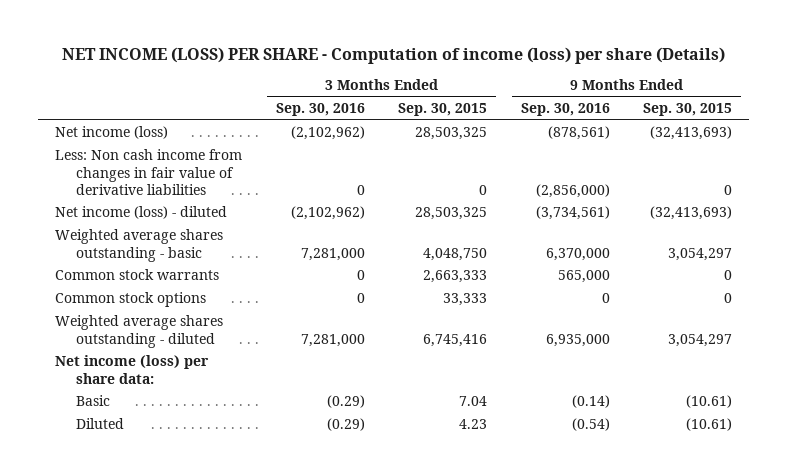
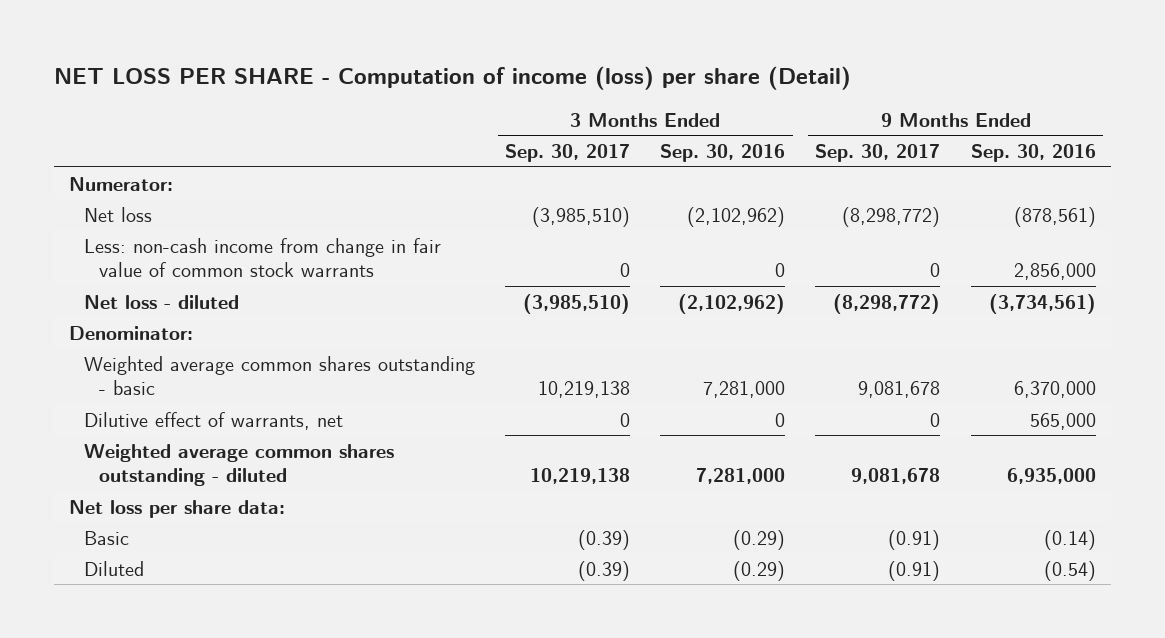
- NET INCOME (LOSS) PER SHARE - Computation of income (loss) per share (Details)
+ NET LOSS PER SHARE - Computation of income (loss) per share (Detail)
- | 3 Months Ended Sep. 30, 2016 | 3 Months Ended Sep. 30, 2015 | 9 Months Ended Sep. 30, 2016 | 9 Months Ended Sep. 30, 2015
+ | 3 Months Ended Sep. 30, 2017 | 3 Months Ended Sep. 30, 2016 | 9 Months Ended Sep. 30, 2017 | 9 Months Ended Sep. 30, 2016
- Net income (loss) | (2,102,962) | 28,503,325 | (878,561) | (32,413,693)
- Less: Non cash income from changes in fair value of derivative liabilities | 0 | 0 | (2,856,000) | 0
- Net income (loss) - diluted | (2,102,962) | 28,503,325 | (3,734,561) | (32,413,693)
- Weighted average shares outstanding - basic | 7,281,000 | 4,048,750 | 6,370,000 | 3,054,297
- Common stock warrants | 0 | 2,663,333 | 565,000 | 0
- Common stock options | 0 | 33,333 | 0 | 0
- Weighted average shares outstanding - diluted | 7,281,000 | 6,745,416 | 6,935,000 | 3,054,297
- Net income (loss) per share data:
+ Numerator:
+ Net loss | (3,985,510) | (2,102,962) | (8,298,772) | (878,561)
+ Less: non-cash income from change in fair value of common stock warrants | 0 | 0 | 0 | 2,856,000
+ Net loss - diluted | (3,985,510) | (2,102,962) | (8,298,772) | (3,734,561)
+ Denominator:
+ Weighted average common shares outstanding - basic | 10,219,138 | 7,281,000 | 9,081,678 | 6,370,000
+ Dilutive effect of warrants, net | 0 | 0 | 0 | 565,000
+ Weighted average common shares outstanding - diluted | 10,219,138 | 7,281,000 | 9,081,678 | 6,935,000
+ Net loss per share data:

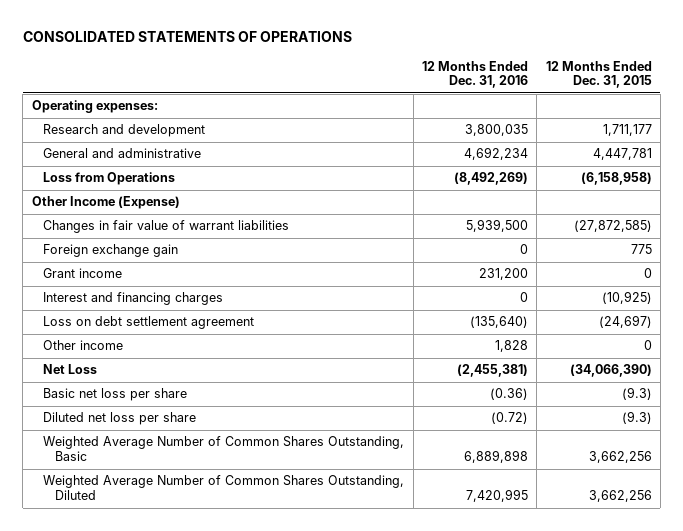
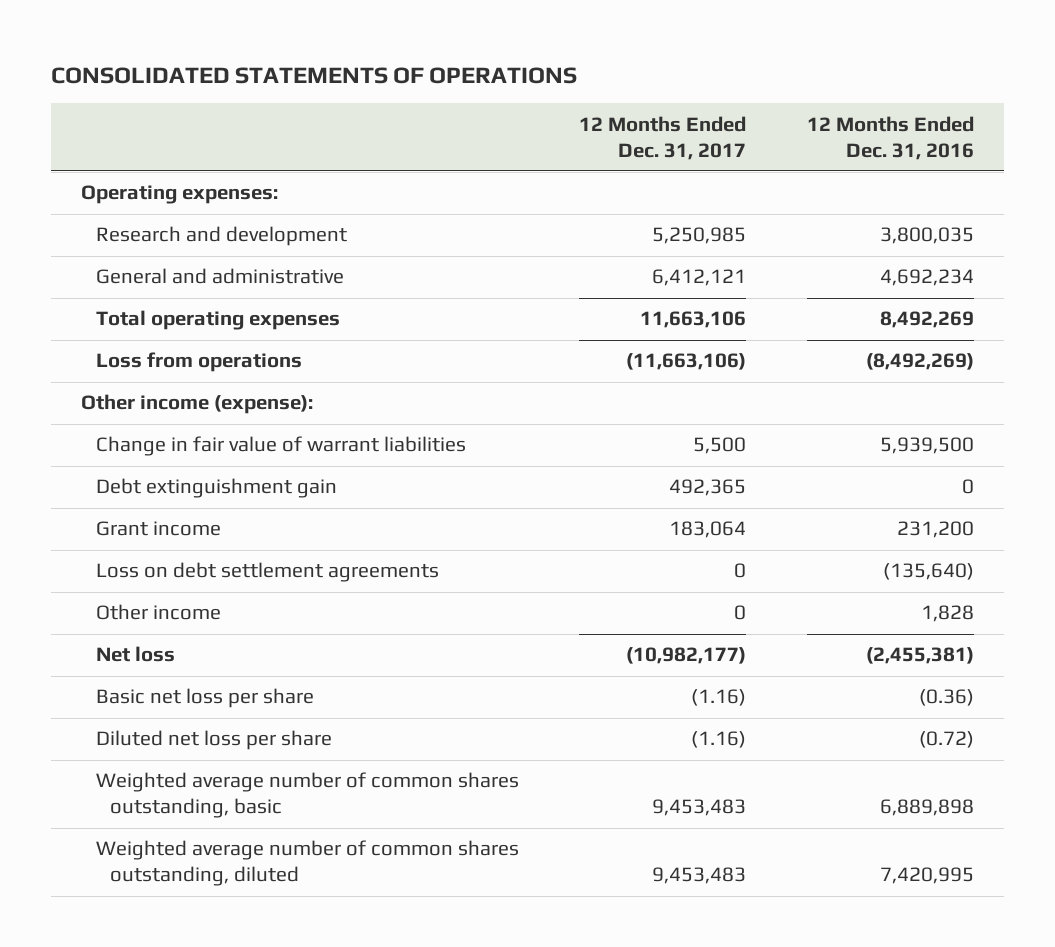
- | 12 Months Ended Dec. 31, 2016 | 12 Months Ended Dec. 31, 2015
+ | 12 Months Ended Dec. 31, 2017 | 12 Months Ended Dec. 31, 2016
- Loss from Operations | (8,492,269) | (6,158,958)
- Other Income (Expense)
- Changes in fair value of warrant liabilities | 5,939,500 | (27,872,585)
- Foreign exchange gain | 0 | 775
+ Total operating expenses | 11,663,106 | 8,492,269
+ Loss from operations | (11,663,106) | (8,492,269)
+ Other income (expense):
+ Change in fair value of warrant liabilities | 5,500 | 5,939,500
+ Debt extinguishment gain | 492,365 | 0
- Interest and financing charges | 0 | (10,925)
- Loss on debt settlement agreement | (135,640) | (24,697)
+ Loss on debt settlement agreements | 0 | (135,640)
- Net Loss | (2,455,381) | (34,066,390)
+ Net loss | (10,982,177) | (2,455,381)
- Weighted Average Number of Common Shares Outstanding, Basic | 6,889,898 | 3,662,256
- Weighted Average Number of Common Shares Outstanding, Diluted | 7,420,995 | 3,662,256
+ Weighted average number of common shares outstanding, basic | 9,453,483 | 6,889,898
+ Weighted average number of common shares outstanding, diluted | 9,453,483 | 7,420,995

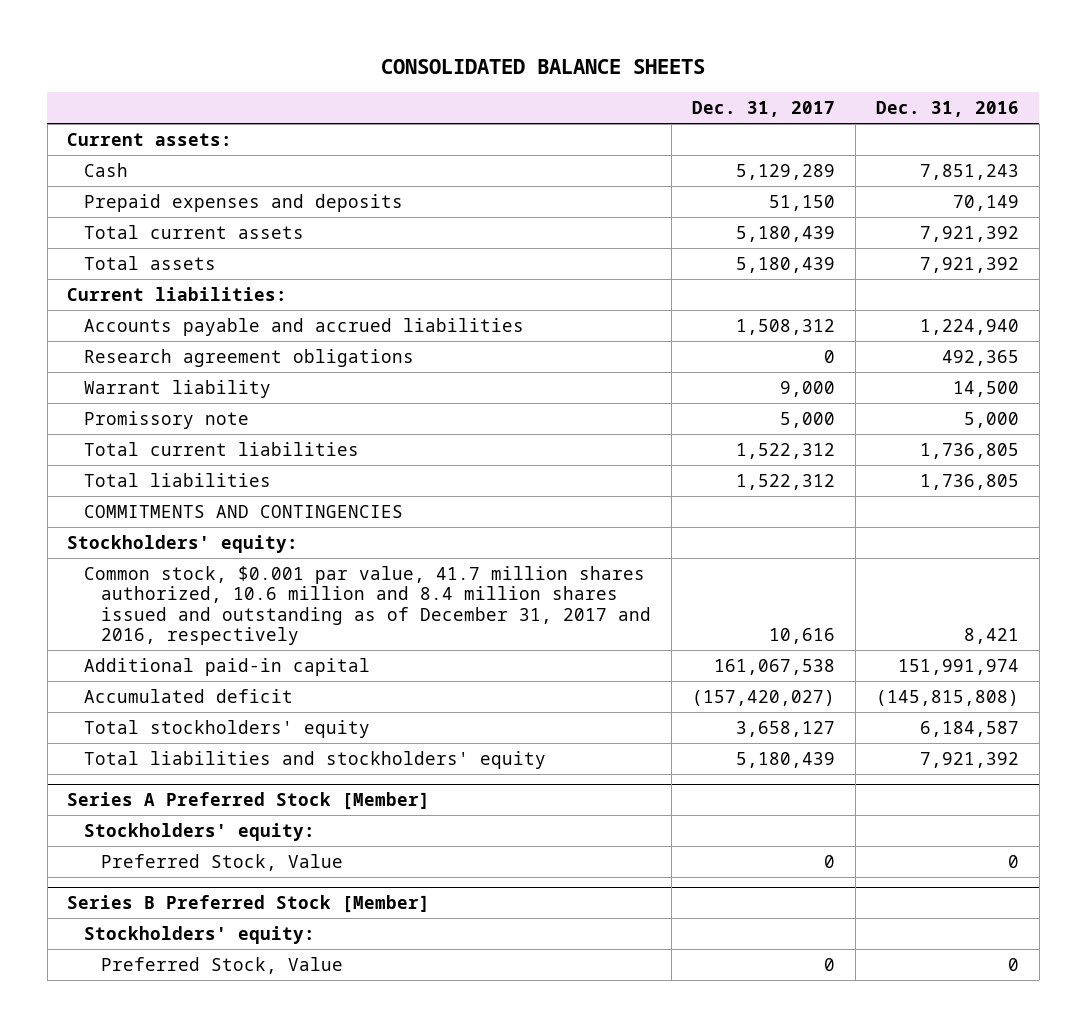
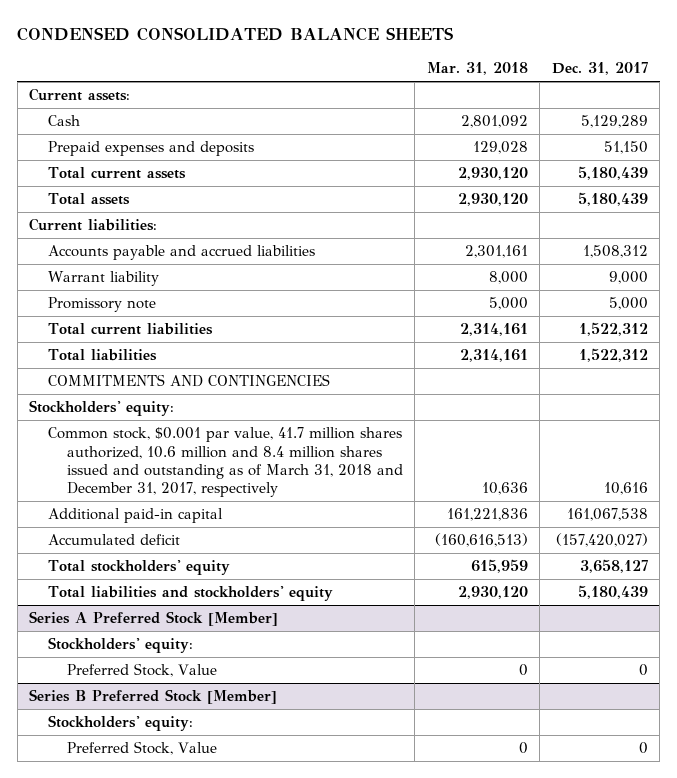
- CONSOLIDATED BALANCE SHEETS
+ CONDENSED CONSOLIDATED BALANCE SHEETS
- | Dec. 31, 2017 | Dec. 31, 2016
+ | Mar. 31, 2018 | Dec. 31, 2017
- Research agreement obligations | 0 | 492,365
- Common stock, $0.001 par value, 41.7 million shares authorized, 10.6 million and 8.4 million shares issued and outstanding as of December 31, 2017 and 2016, respectively | 10,616 | 8,421
+ Common stock, $0.001 par value, 41.7 million shares authorized, 10.6 million and 8.4 million shares issued and outstanding as of March 31, 2018 and December 31, 2017, respectively | 10,636 | 10,616

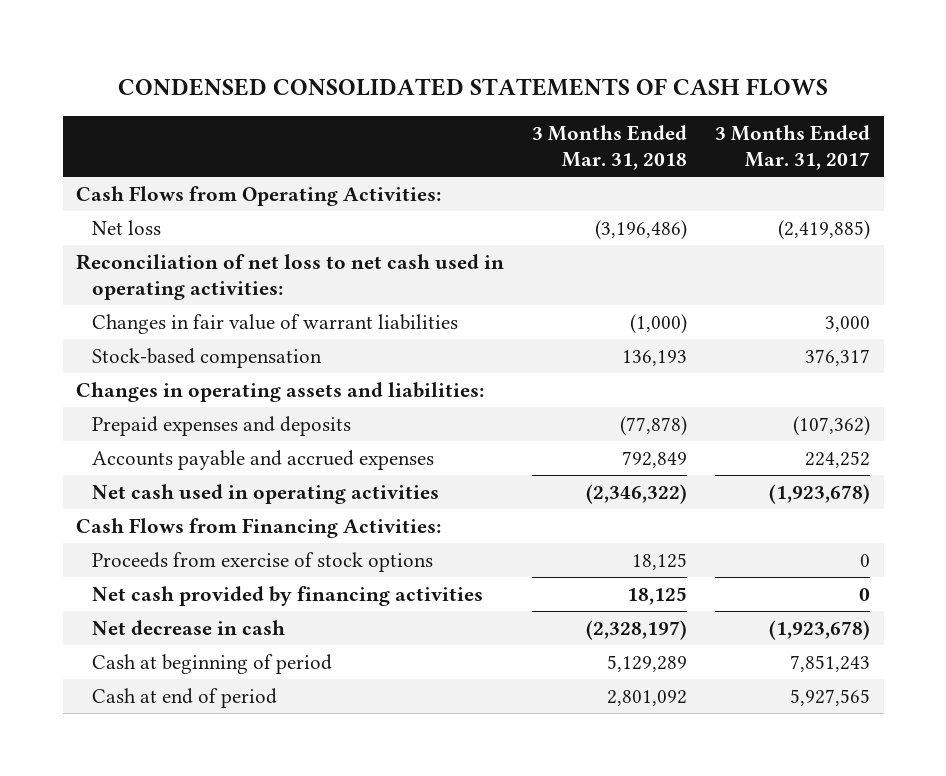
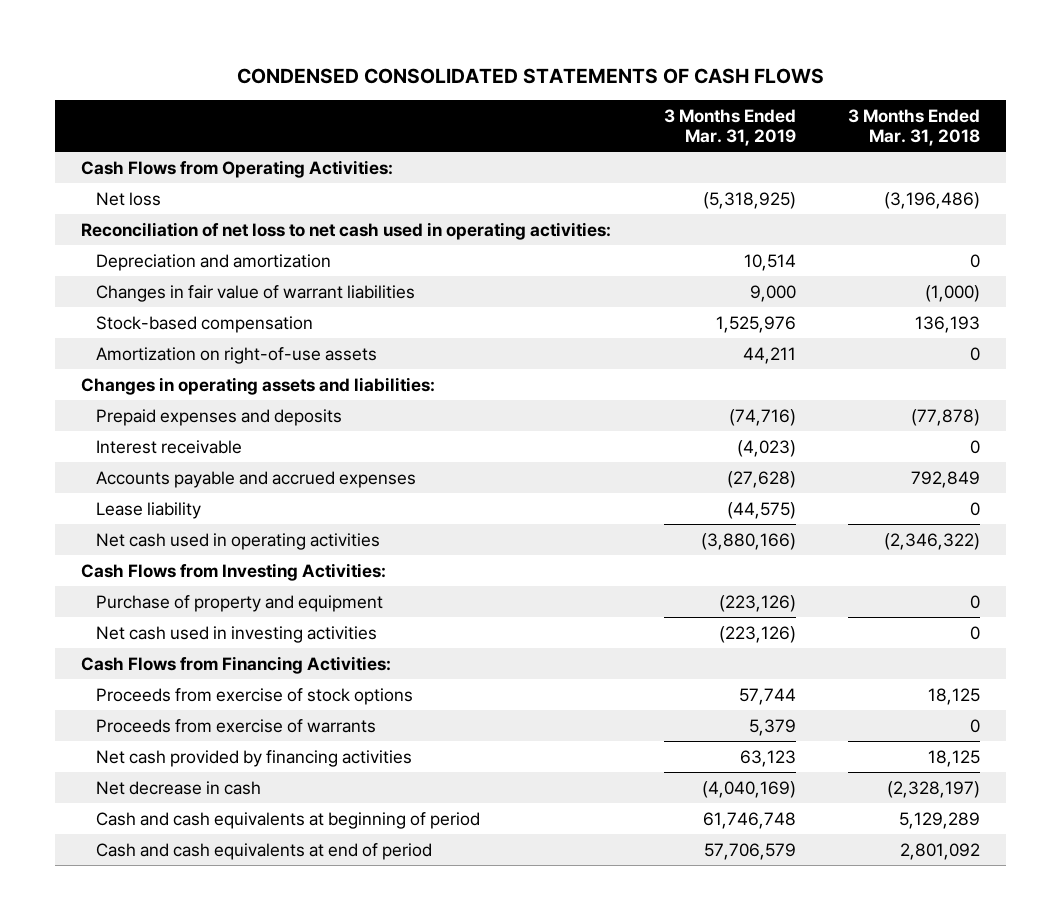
- | 3 Months Ended Mar. 31, 2018 | 3 Months Ended Mar. 31, 2017
+ | 3 Months Ended Mar. 31, 2019 | 3 Months Ended Mar. 31, 2018
+ Depreciation and amortization | 10,514 | 0
+ Amortization on right-of-use assets | 44,211 | 0
+ Interest receivable | (4,023) | 0
+ Lease liability | (44,575) | 0
+ Cash Flows from Investing Activities:
+ Purchase of property and equipment | (223,126) | 0
+ Net cash used in investing activities | (223,126) | 0
+ Proceeds from exercise of warrants | 5,379 | 0
- Cash at beginning of period | 5,129,289 | 7,851,243
- Cash at end of period | 2,801,092 | 5,927,565
+ Cash and cash equivalents at beginning of period | 61,746,748 | 5,129,289
+ Cash and cash equivalents at end of period | 57,706,579 | 2,801,092

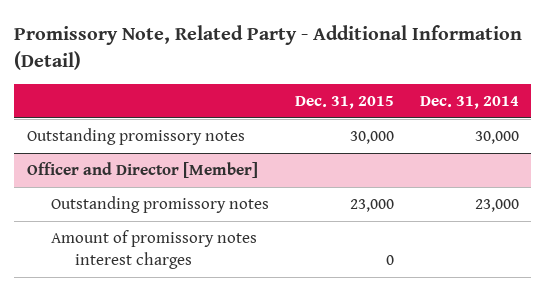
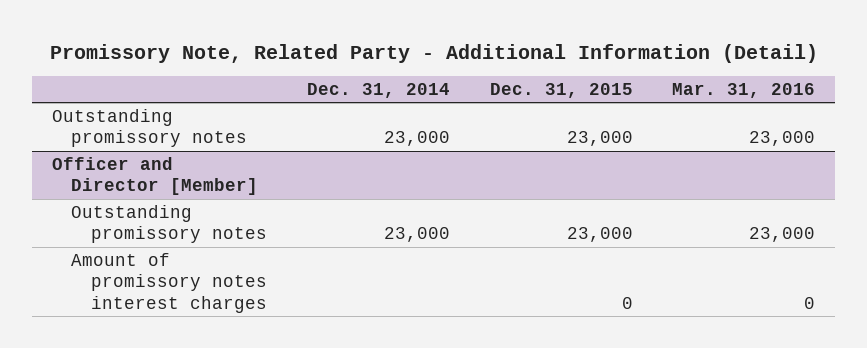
- | Dec. 31, 2015 | Dec. 31, 2014
+ | Dec. 31, 2014 | Dec. 31, 2015 | Mar. 31, 2016
- Outstanding promissory notes | 30,000 | 30,000
+ Outstanding promissory notes | 23,000 | 23,000 | 23,000

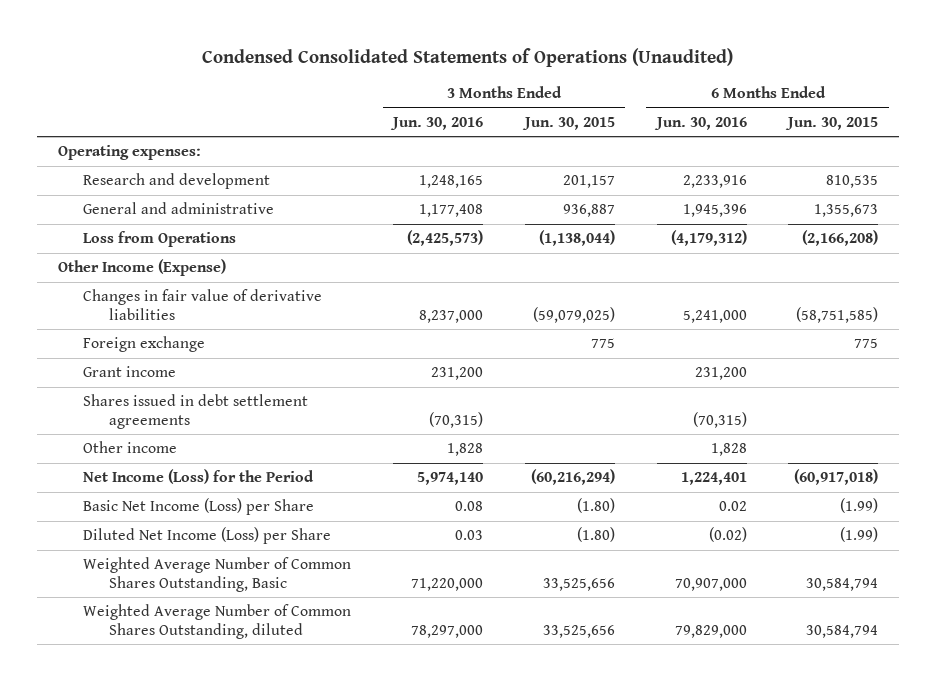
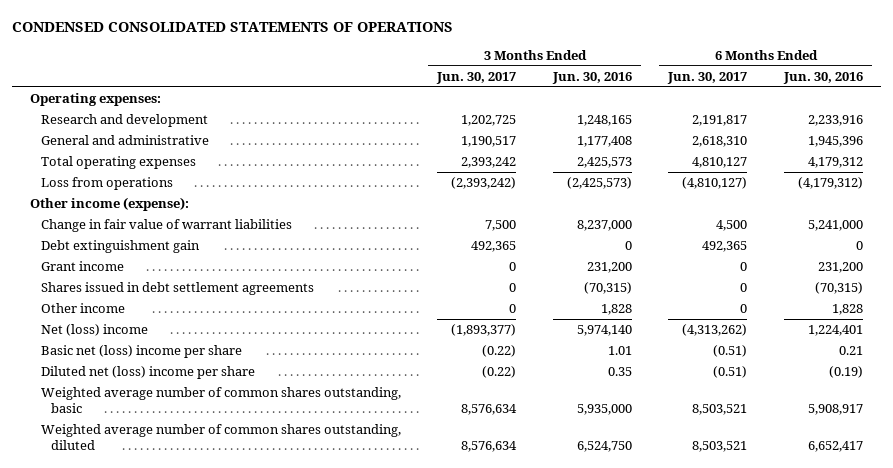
- Condensed Consolidated Statements of Operations (Unaudited)
+ CONDENSED CONSOLIDATED STATEMENTS OF OPERATIONS
- | 3 Months Ended Jun. 30, 2016 | 3 Months Ended Jun. 30, 2015 | 6 Months Ended Jun. 30, 2016 | 6 Months Ended Jun. 30, 2015
+ | 3 Months Ended Jun. 30, 2017 | 3 Months Ended Jun. 30, 2016 | 6 Months Ended Jun. 30, 2017 | 6 Months Ended Jun. 30, 2016
- Loss from Operations | (2,425,573) | (1,138,044) | (4,179,312) | (2,166,208)
- Other Income (Expense)
- Changes in fair value of derivative liabilities | 8,237,000 | (59,079,025) | 5,241,000 | (58,751,585)
- Foreign exchange | | 775 | | 775
+ Total operating expenses | 2,393,242 | 2,425,573 | 4,810,127 | 4,179,312
+ Loss from operations | (2,393,242) | (2,425,573) | (4,810,127) | (4,179,312)
+ Other income (expense):
+ Change in fair value of warrant liabilities | 7,500 | 8,237,000 | 4,500 | 5,241,000
+ Debt extinguishment gain | 492,365 | 0 | 492,365 | 0
- Net Income (Loss) for the Period | 5,974,140 | (60,216,294) | 1,224,401 | (60,917,018)
- Basic Net Income (Loss) per Share | 0.08 | (1.80) | 0.02 | (1.99)
- Diluted Net Income (Loss) per Share | 0.03 | (1.80) | (0.02) | (1.99)
- Weighted Average Number of Common Shares Outstanding, Basic | 71,220,000 | 33,525,656 | 70,907,000 | 30,584,794
- Weighted Average Number of Common Shares Outstanding, diluted | 78,297,000 | 33,525,656 | 79,829,000 | 30,584,794
+ Net (loss) income | (1,893,377) | 5,974,140 | (4,313,262) | 1,224,401
+ Basic net (loss) income per share | (0.22) | 1.01 | (0.51) | 0.21
+ Diluted net (loss) income per share | (0.22) | 0.35 | (0.51) | (0.19)
+ Weighted average number of common shares outstanding, basic | 8,576,634 | 5,935,000 | 8,503,521 | 5,908,917
+ Weighted average number of common shares outstanding, diluted | 8,576,634 | 6,524,750 | 8,503,521 | 6,652,417

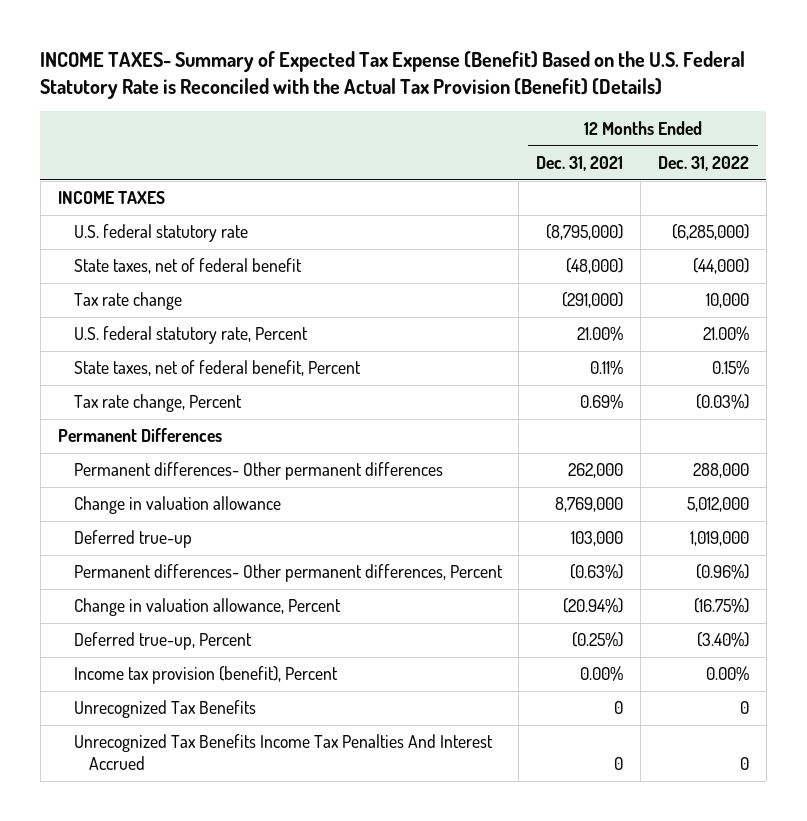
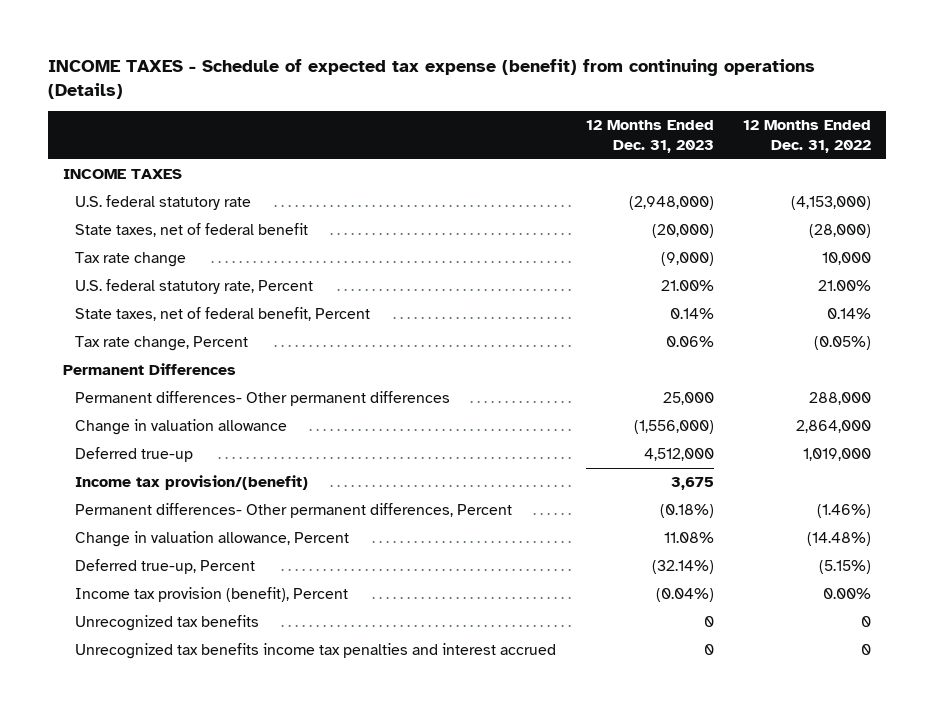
- INCOME TAXES- Summary of Expected Tax Expense (Benefit) Based on the U.S. Federal Statutory Rate is Reconciled with the Actual Tax Provision (Benefit) (Details)
+ INCOME TAXES - Schedule of expected tax expense (benefit) from continuing operations (Details)
- | 12 Months Ended Dec. 31, 2021 | 12 Months Ended Dec. 31, 2022
+ | 12 Months Ended Dec. 31, 2023 | 12 Months Ended Dec. 31, 2022
- U.S. federal statutory rate | (8,795,000) | (6,285,000)
- State taxes, net of federal benefit | (48,000) | (44,000)
+ U.S. federal statutory rate | (2,948,000) | (4,153,000)
+ State taxes, net of federal benefit | (20,000) | (28,000)
- State taxes, net of federal benefit, Percent | 0.11% | 0.15%
- Tax rate change, Percent | 0.69% | (0.03%)
+ State taxes, net of federal benefit, Percent | 0.14% | 0.14%
+ Tax rate change, Percent | 0.06% | (0.05%)
- Change in valuation allowance | 8,769,000 | 5,012,000
+ Change in valuation allowance | (1,556,000) | 2,864,000
- Permanent differences- Other permanent differences, Percent | (0.63%) | (0.96%)
- Change in valuation allowance, Percent | (20.94%) | (16.75%)
- Deferred true-up, Percent | (0.25%) | (3.40%)
+ Income tax provision/(benefit) | 3,675 |
+ Permanent differences- Other permanent differences, Percent | (0.18%) | (1.46%)
+ Change in valuation allowance, Percent | 11.08% | (14.48%)
+ Deferred true-up, Percent | (32.14%) | (5.15%)
- Unrecognized Tax Benefits | 0 | 0
- Unrecognized Tax Benefits Income Tax Penalties And Interest Accrued | 0 | 0
+ Unrecognized tax benefits | 0 | 0
+ Unrecognized tax benefits income tax penalties and interest accrued | 0 | 0

